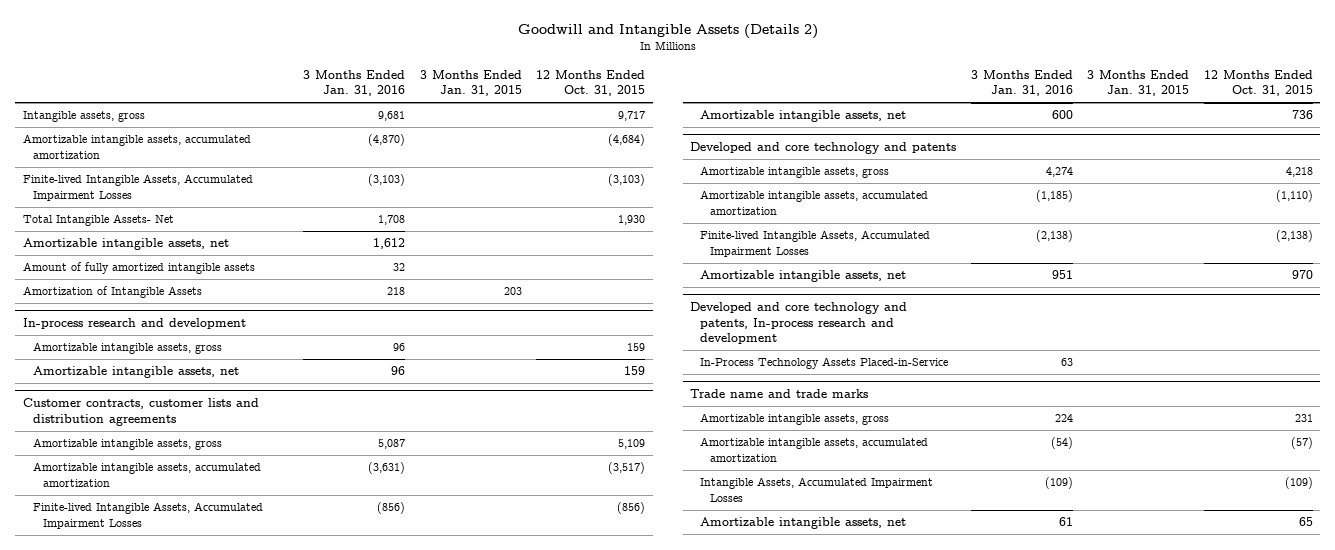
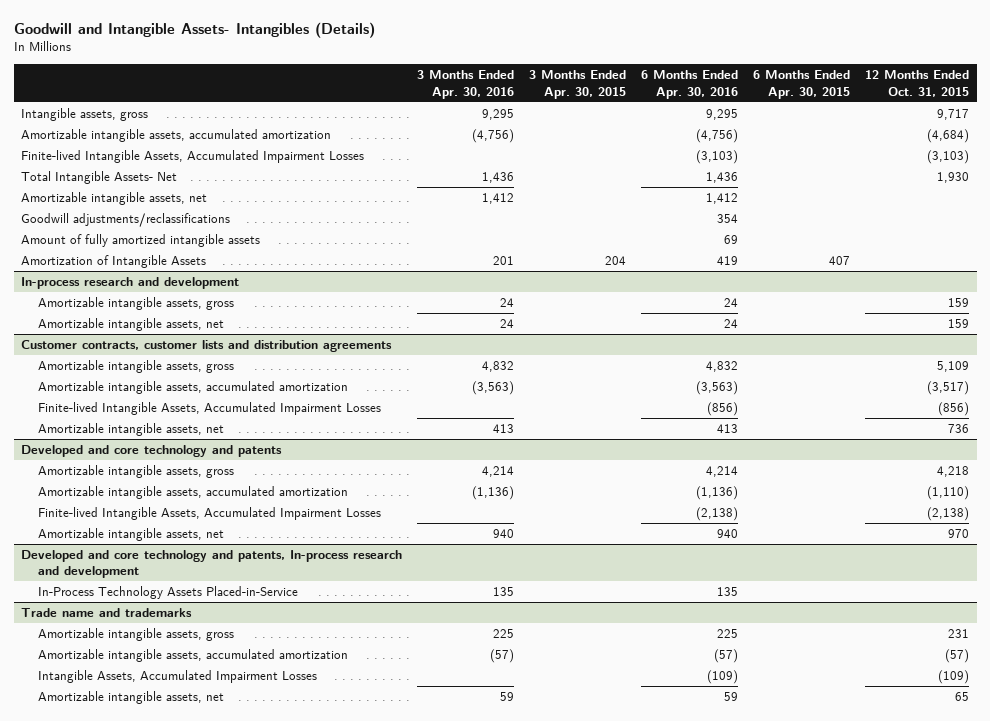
- Goodwill and Intangible Assets (Details 2)
+ Goodwill and Intangible Assets- Intangibles (Details)
- | 3 Months Ended Jan. 31, 2016 | 3 Months Ended Jan. 31, 2015 | 12 Months Ended Oct. 31, 2015
+ | 3 Months Ended Apr. 30, 2016 | 3 Months Ended Apr. 30, 2015 | 6 Months Ended Apr. 30, 2016 | 6 Months Ended Apr. 30, 2015 | 12 Months Ended Oct. 31, 2015
+ Goodwill adjustments/reclassifications | | | 354 | |
- Trade name and trade marks
+ Trade name and trademarks

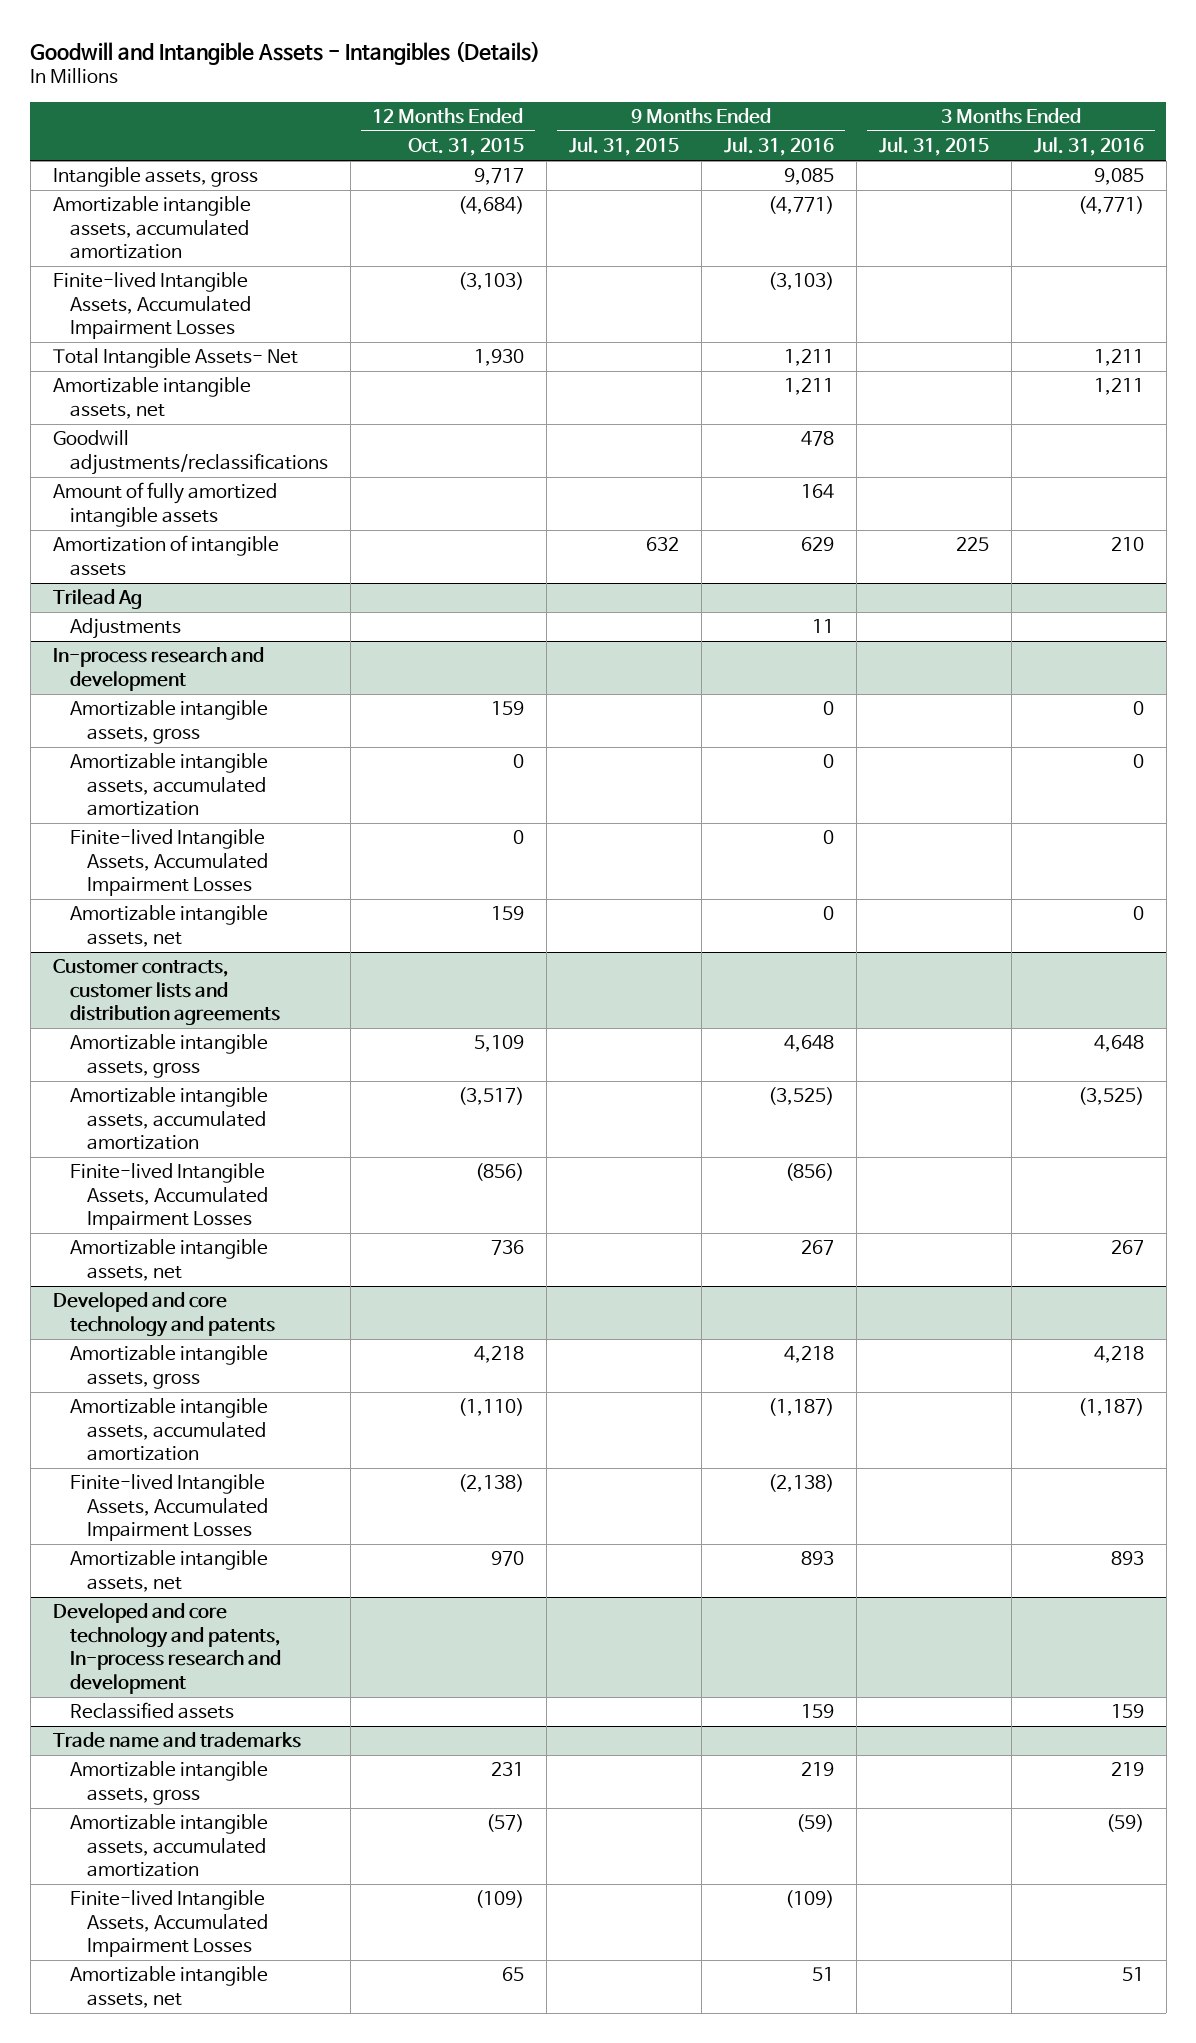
- Goodwill and Intangible Assets- Intangibles (Details)
+ Goodwill and Intangible Assets - Intangibles (Details)
- | 3 Months Ended Apr. 30, 2016 | 3 Months Ended Apr. 30, 2015 | 6 Months Ended Apr. 30, 2016 | 6 Months Ended Apr. 30, 2015 | 12 Months Ended Oct. 31, 2015
+ | 12 Months Ended Oct. 31, 2015 | 9 Months Ended Jul. 31, 2015 | 9 Months Ended Jul. 31, 2016 | 3 Months Ended Jul. 31, 2015 | 3 Months Ended Jul. 31, 2016
- Amortization of Intangible Assets | 201 | 204 | 419 | 407 |
+ Amortization of intangible assets | | 632 | 629 | 225 | 210
+ Trilead Ag
+ Adjustments | | | 11 | |
@ In-process research and development
+ Amortizable intangible assets, accumulated amortization | 0 | | 0 | | 0
+ Finite-lived Intangible Assets, Accumulated Impairment Losses | 0 | | 0 | |
@ Developed and core technology and patents, In-process research and development
- In-Process Technology Assets Placed-in-Service | 135 | | 135 | |
+ Reclassified assets | | | 159 | | 159
@ Trade name and trademarks
- Intangible Assets, Accumulated Impairment Losses | | | (109) | | (109)
+ Finite-lived Intangible Assets, Accumulated Impairment Losses | (109) | | (109) | |

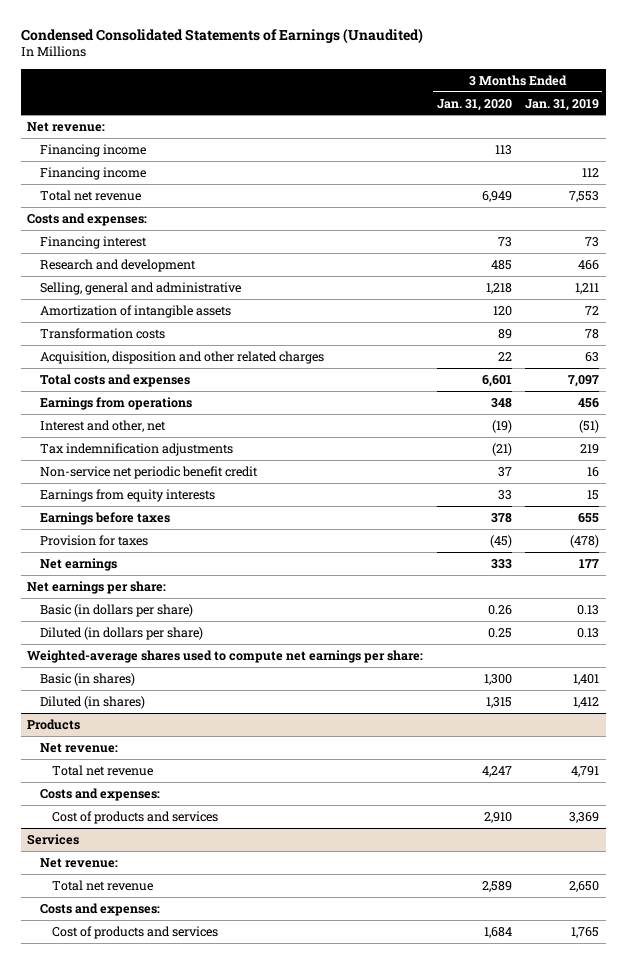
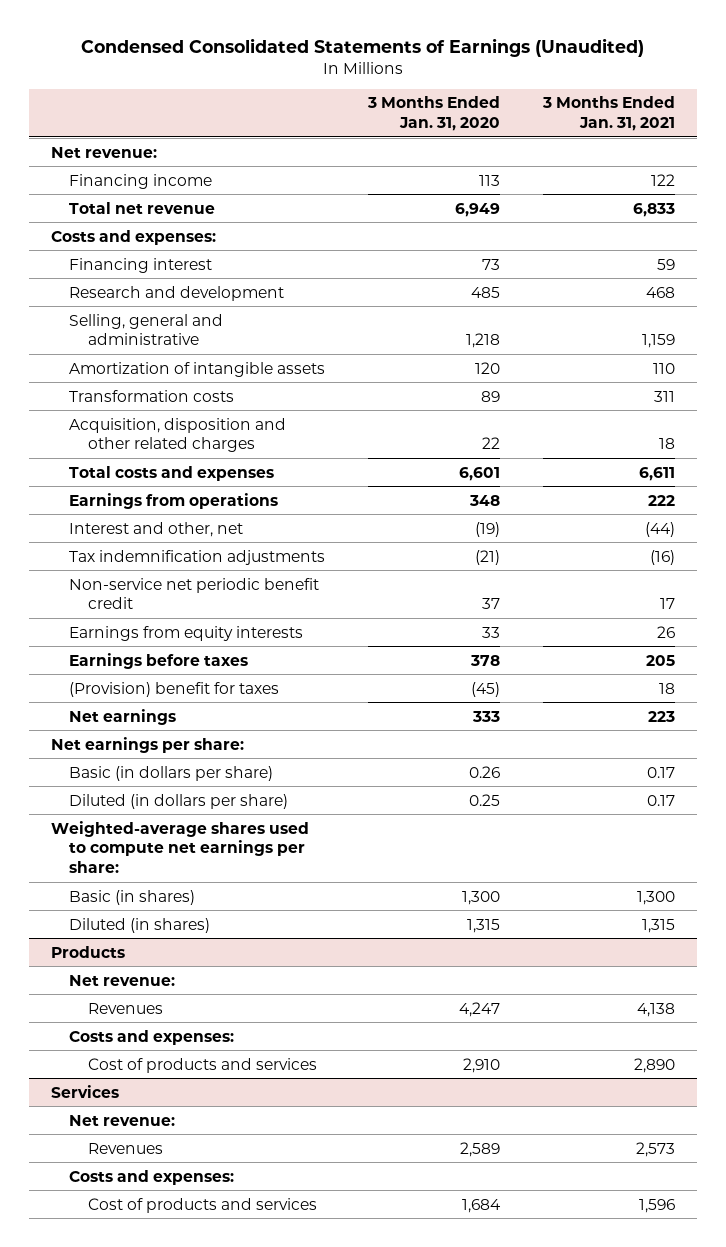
- | 3 Months Ended Jan. 31, 2020 | 3 Months Ended Jan. 31, 2019
+ | 3 Months Ended Jan. 31, 2020 | 3 Months Ended Jan. 31, 2021
- Financing income | | 112
- Provision for taxes | (45) | (478)
+ (Provision) benefit for taxes | (45) | 18
@ Products
- Total net revenue | 4,247 | 4,791
+ Revenues | 4,247 | 4,138
@ Services
- Total net revenue | 2,589 | 2,650
+ Revenues | 2,589 | 2,573

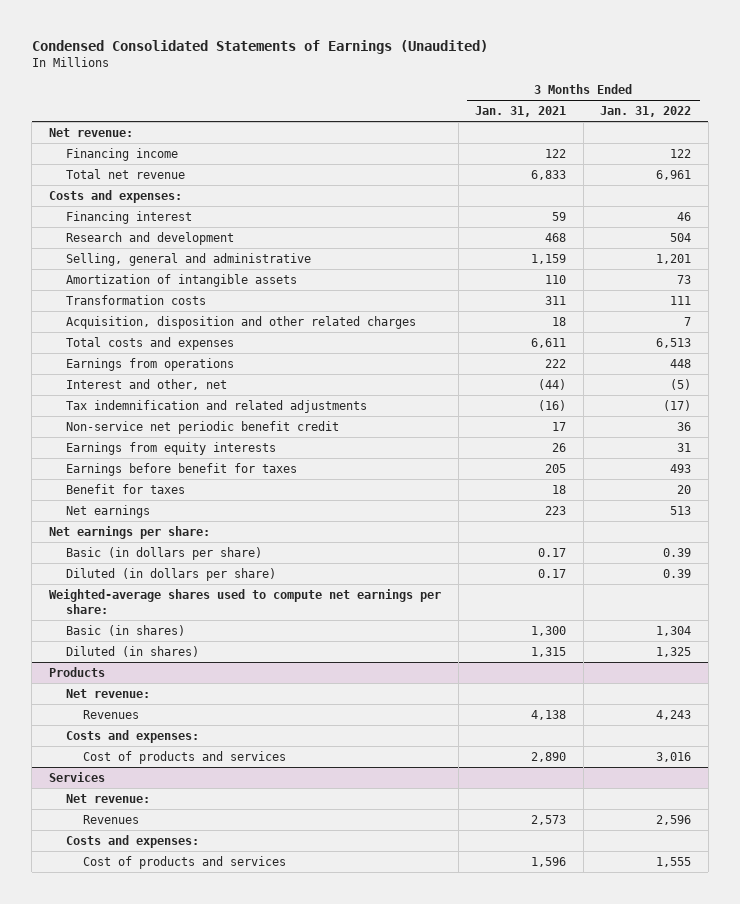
- | 3 Months Ended Jan. 31, 2020 | 3 Months Ended Jan. 31, 2021
+ | 3 Months Ended Jan. 31, 2021 | 3 Months Ended Jan. 31, 2022
- Tax indemnification adjustments | (21) | (16)
+ Tax indemnification and related adjustments | (16) | (17)
- Earnings before taxes | 378 | 205
- (Provision) benefit for taxes | (45) | 18
+ Earnings before benefit for taxes | 205 | 493
+ Benefit for taxes | 18 | 20

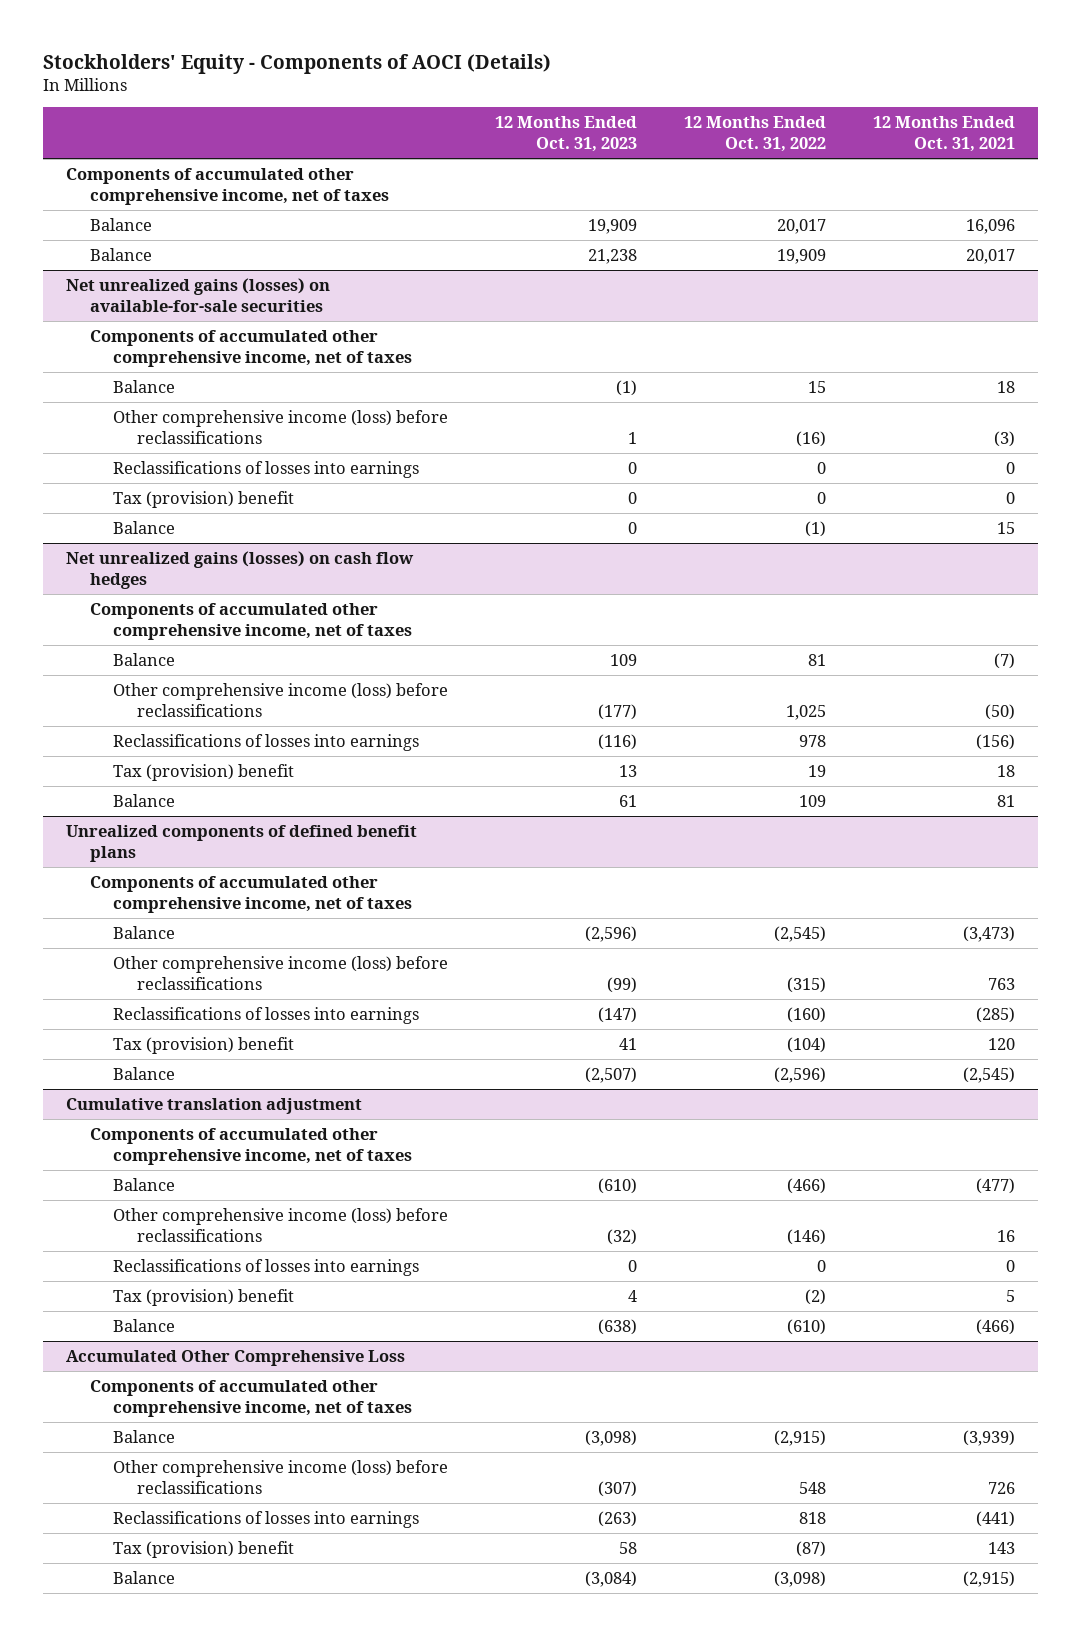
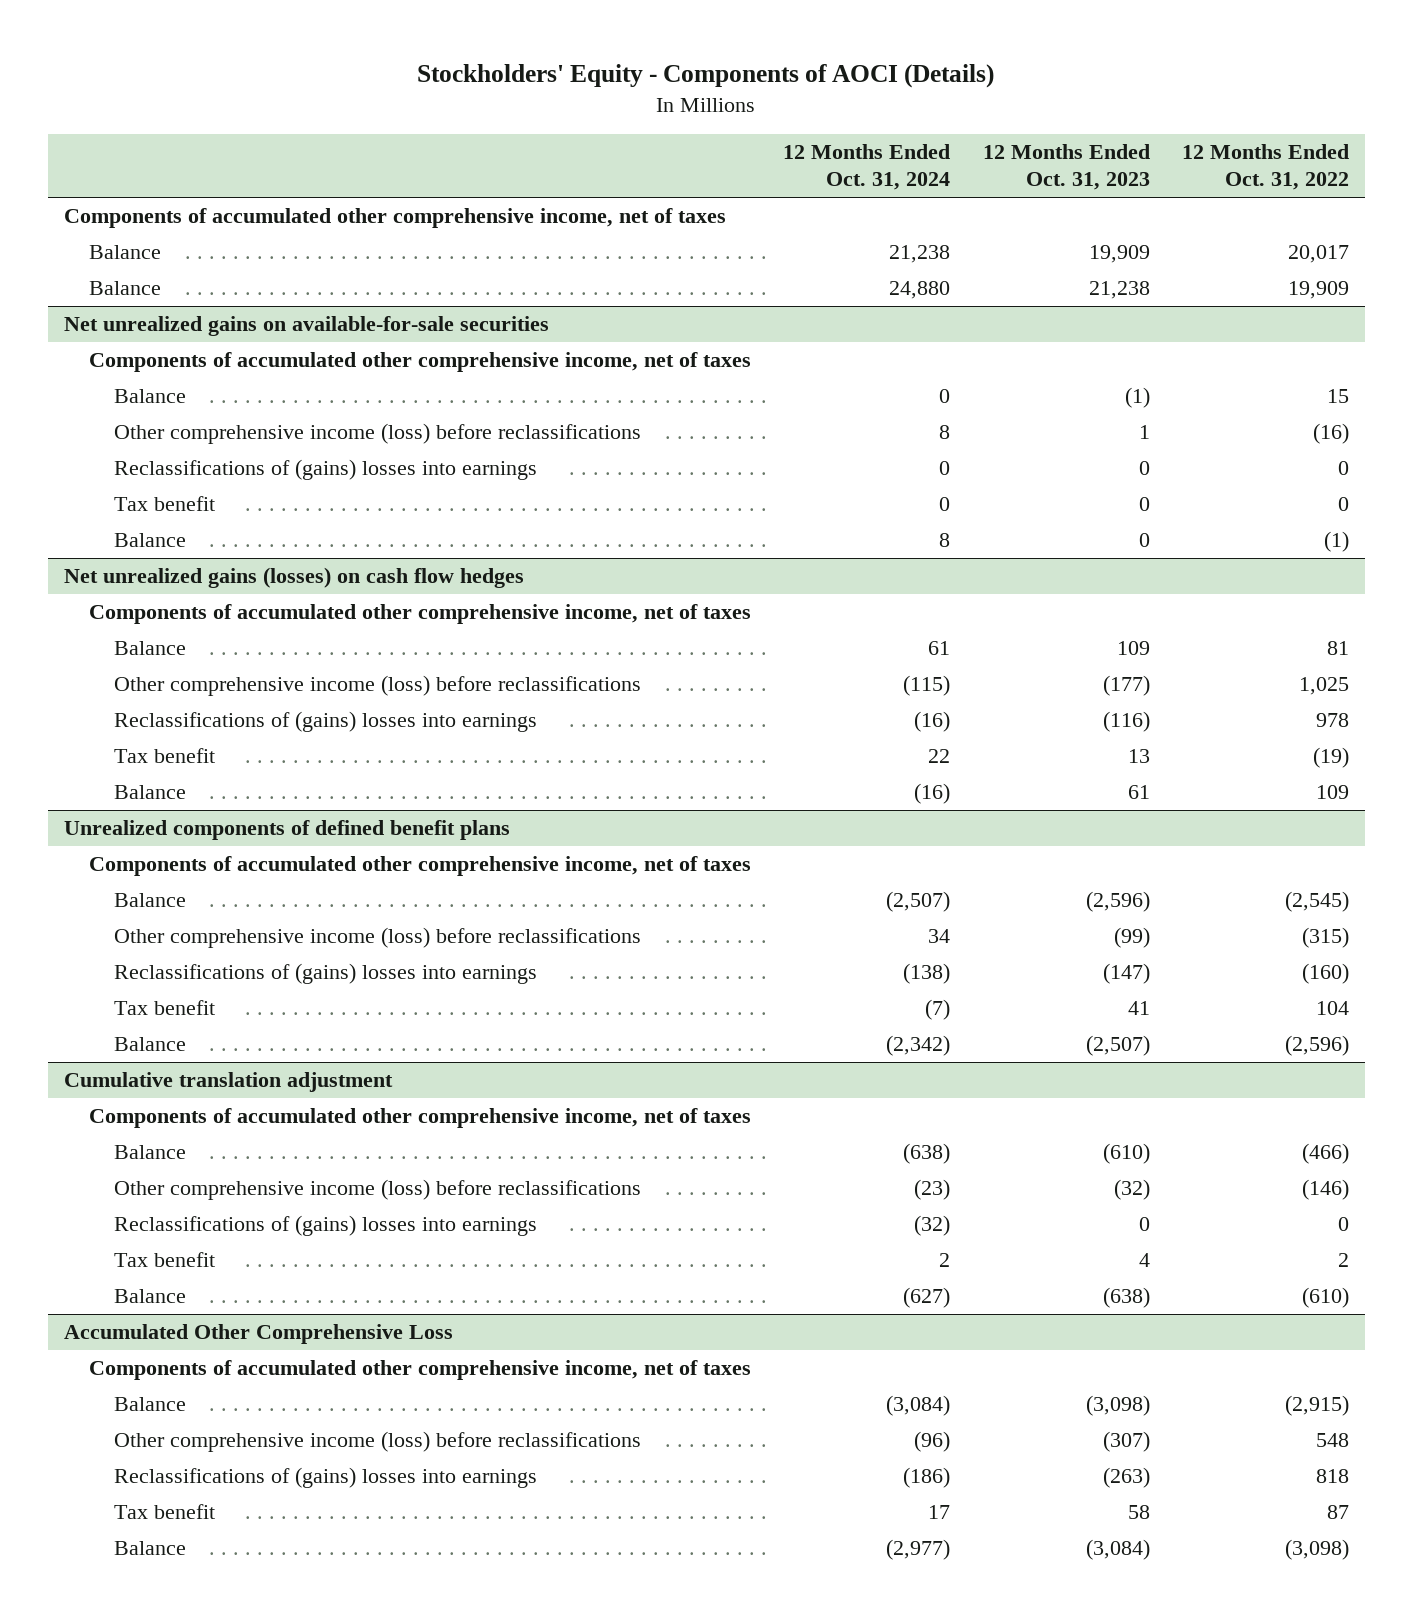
- | 12 Months Ended Oct. 31, 2023 | 12 Months Ended Oct. 31, 2022 | 12 Months Ended Oct. 31, 2021
+ | 12 Months Ended Oct. 31, 2024 | 12 Months Ended Oct. 31, 2023 | 12 Months Ended Oct. 31, 2022
- Net unrealized gains (losses) on available-for-sale securities
+ Net unrealized gains on available-for-sale securities
- Reclassifications of losses into earnings | 0 | 0 | 0
- Tax (provision) benefit | 0 | 0 | 0
+ Reclassifications of (gains) losses into earnings | 0 | 0 | 0
+ Tax benefit | 0 | 0 | 0
@ Net unrealized gains (losses) on cash flow hedges
- Reclassifications of losses into earnings | (116) | 978 | (156)
- Tax (provision) benefit | 13 | 19 | 18
+ Reclassifications of (gains) losses into earnings | (16) | (116) | 978
+ Tax benefit | 22 | 13 | (19)
@ Unrealized components of defined benefit plans
- Reclassifications of losses into earnings | (147) | (160) | (285)
- Tax (provision) benefit | 41 | (104) | 120
+ Reclassifications of (gains) losses into earnings | (138) | (147) | (160)
+ Tax benefit | (7) | 41 | 104
@ Cumulative translation adjustment
- Reclassifications of losses into earnings | 0 | 0 | 0
- Tax (provision) benefit | 4 | (2) | 5
+ Reclassifications of (gains) losses into earnings | (32) | 0 | 0
+ Tax benefit | 2 | 4 | 2
@ Accumulated Other Comprehensive Loss
- Reclassifications of losses into earnings | (263) | 818 | (441)
- Tax (provision) benefit | 58 | (87) | 143
+ Reclassifications of (gains) losses into earnings | (186) | (263) | 818
+ Tax benefit | 17 | 58 | 87

